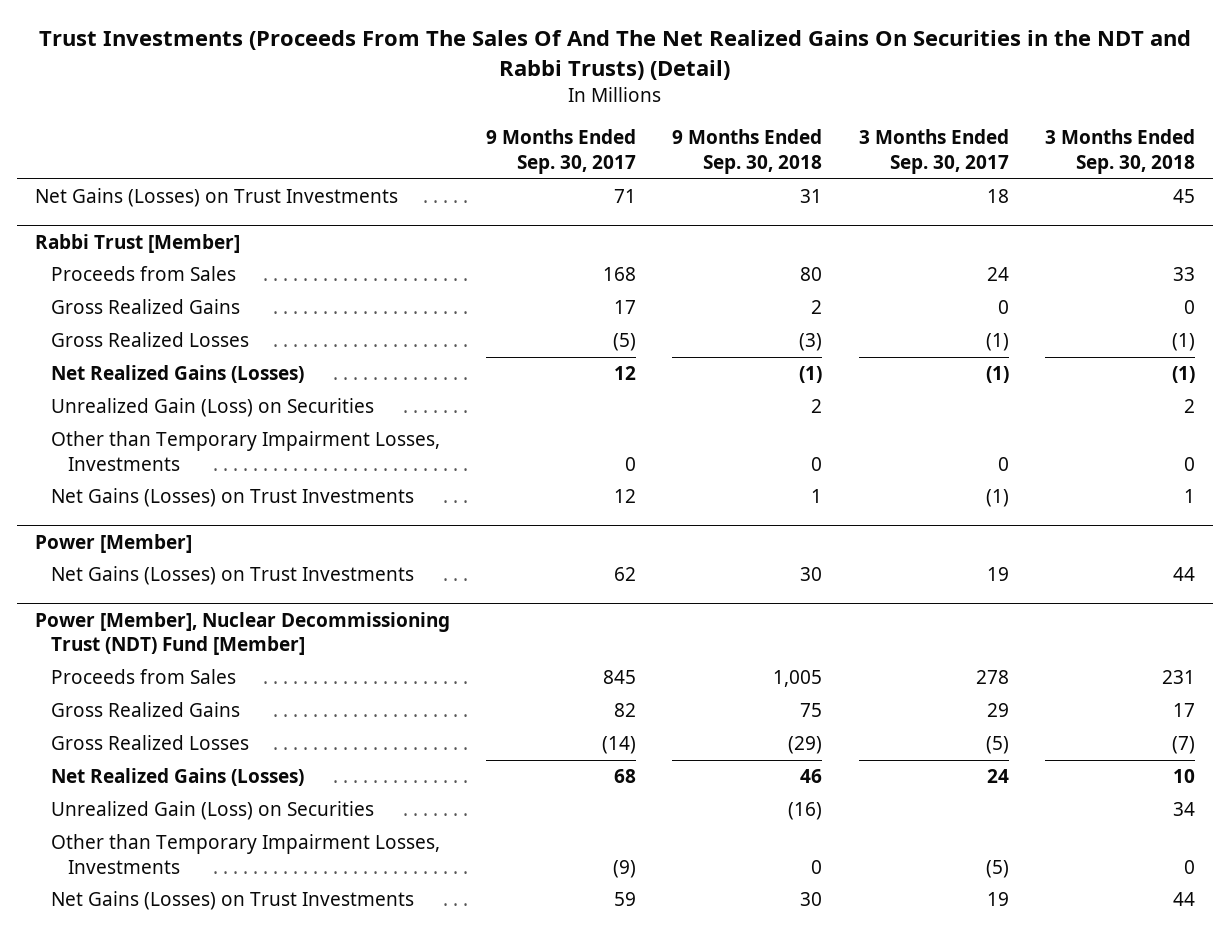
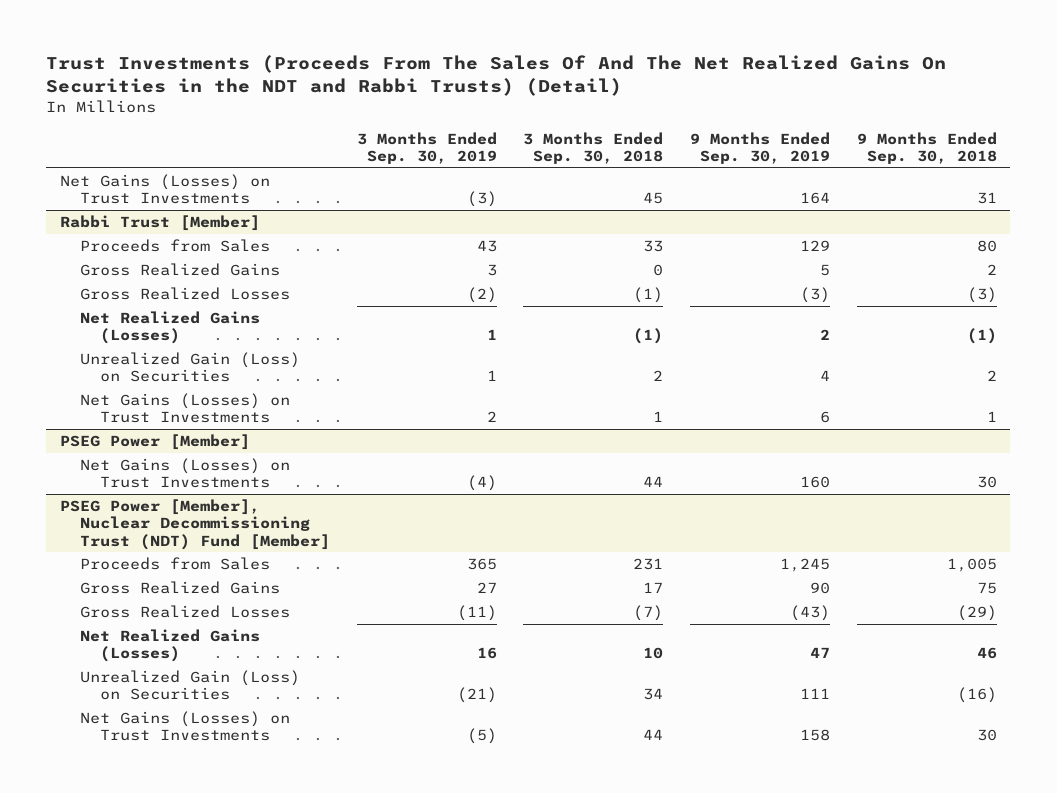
- | 9 Months Ended Sep. 30, 2017 | 9 Months Ended Sep. 30, 2018 | 3 Months Ended Sep. 30, 2017 | 3 Months Ended Sep. 30, 2018
+ | 3 Months Ended Sep. 30, 2019 | 3 Months Ended Sep. 30, 2018 | 9 Months Ended Sep. 30, 2019 | 9 Months Ended Sep. 30, 2018
@ Rabbi Trust [Member]
- Other than Temporary Impairment Losses, Investments | 0 | 0 | 0 | 0
- Power [Member]
+ PSEG Power [Member]
- Power [Member], Nuclear Decommissioning Trust (NDT) Fund [Member]
+ PSEG Power [Member], Nuclear Decommissioning Trust (NDT) Fund [Member]
- Other than Temporary Impairment Losses, Investments | (9) | 0 | (5) | 0

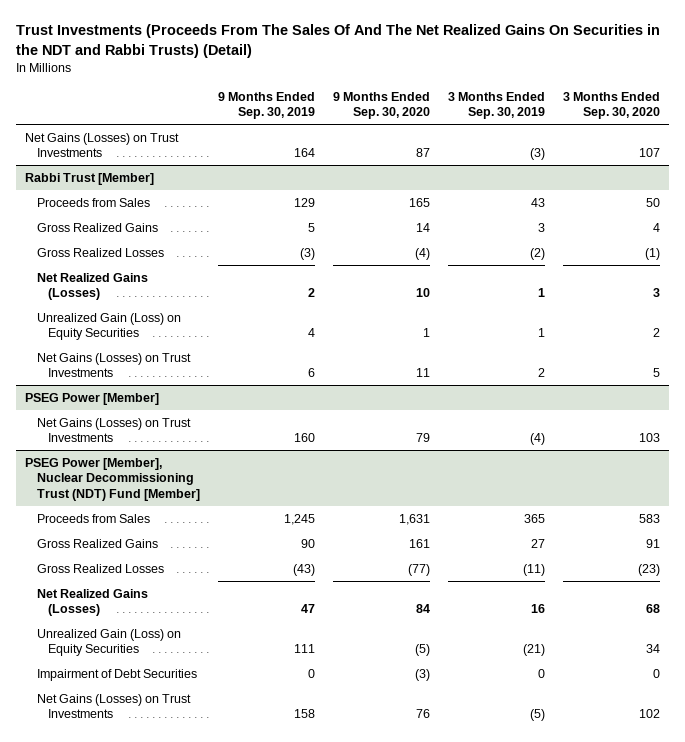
- | 3 Months Ended Sep. 30, 2019 | 3 Months Ended Sep. 30, 2018 | 9 Months Ended Sep. 30, 2019 | 9 Months Ended Sep. 30, 2018
+ | 9 Months Ended Sep. 30, 2019 | 9 Months Ended Sep. 30, 2020 | 3 Months Ended Sep. 30, 2019 | 3 Months Ended Sep. 30, 2020
@ Rabbi Trust [Member]
- Unrealized Gain (Loss) on Securities | 1 | 2 | 4 | 2
+ Unrealized Gain (Loss) on Equity Securities | 4 | 1 | 1 | 2
@ PSEG Power [Member], Nuclear Decommissioning Trust (NDT) Fund [Member]
- Unrealized Gain (Loss) on Securities | (21) | 34 | 111 | (16)
+ Unrealized Gain (Loss) on Equity Securities | 111 | (5) | (21) | 34
+ Impairment of Debt Securities | 0 | (3) | 0 | 0

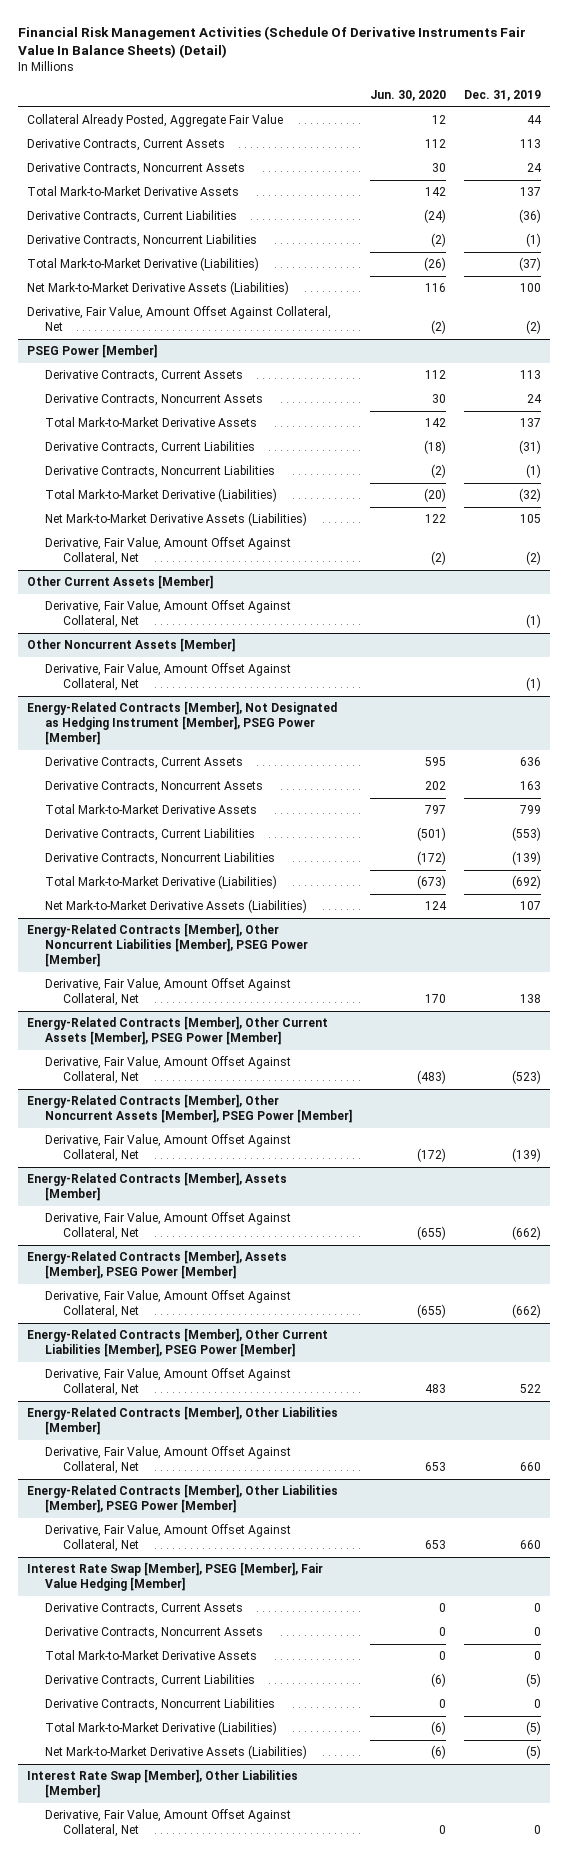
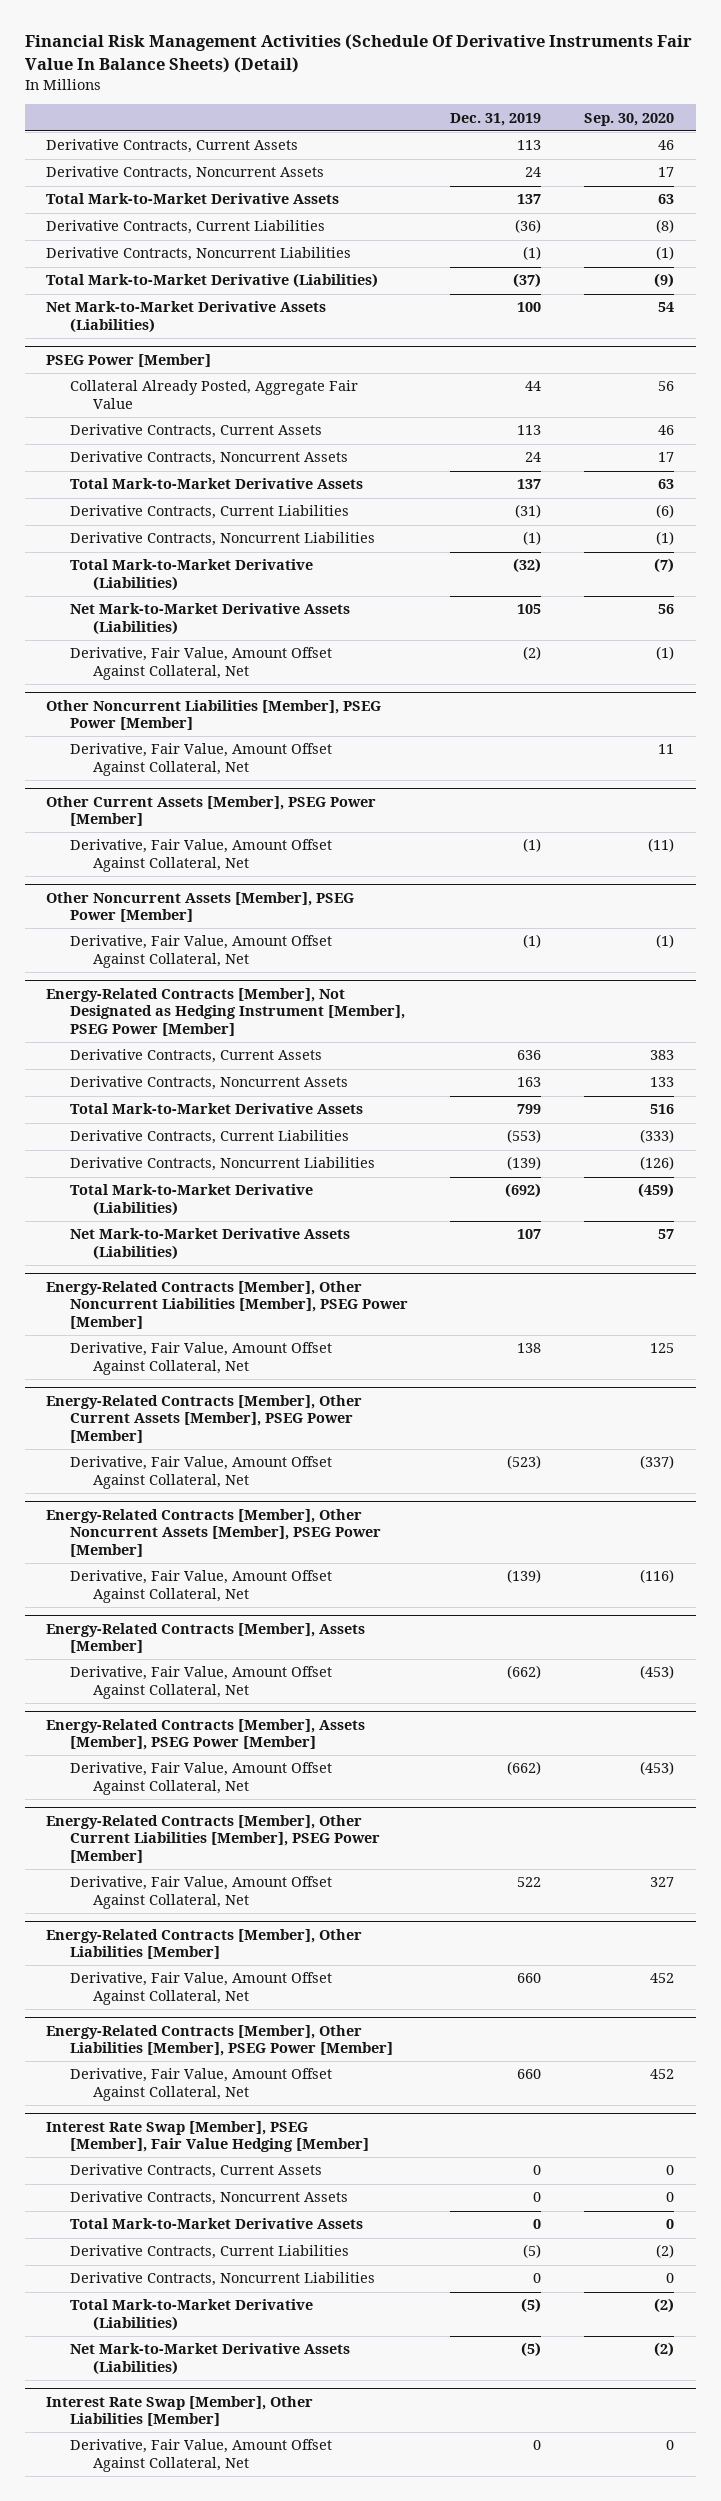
- | Jun. 30, 2020 | Dec. 31, 2019
+ | Dec. 31, 2019 | Sep. 30, 2020
- Collateral Already Posted, Aggregate Fair Value | 12 | 44
- Derivative, Fair Value, Amount Offset Against Collateral, Net | (2) | (2)
@ PSEG Power [Member]
+ Collateral Already Posted, Aggregate Fair Value | 44 | 56
- Other Current Assets [Member]
+ Other Noncurrent Liabilities [Member], PSEG Power [Member]
+ Derivative, Fair Value, Amount Offset Against Collateral, Net | | 11
+ Other Current Assets [Member], PSEG Power [Member]
- Other Noncurrent Assets [Member]
+ Other Noncurrent Assets [Member], PSEG Power [Member]

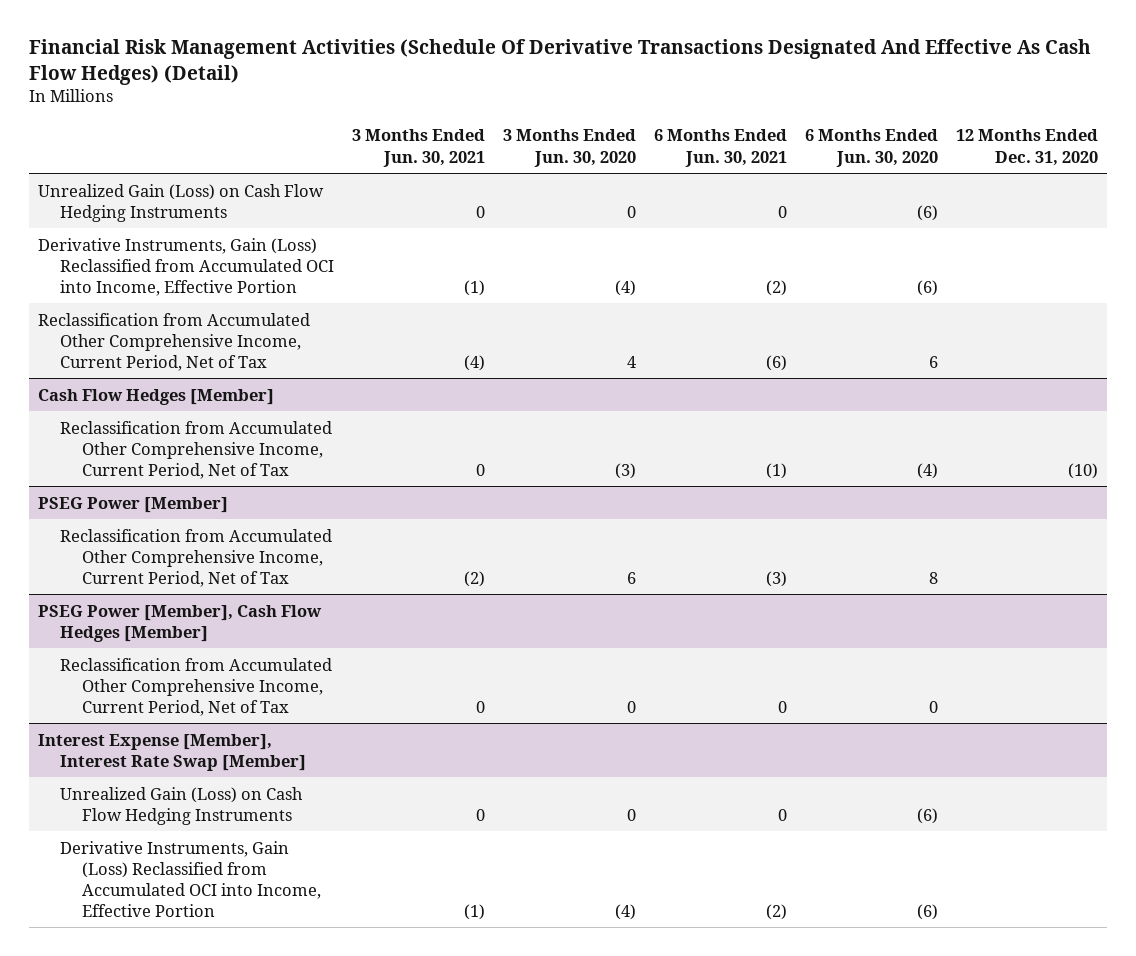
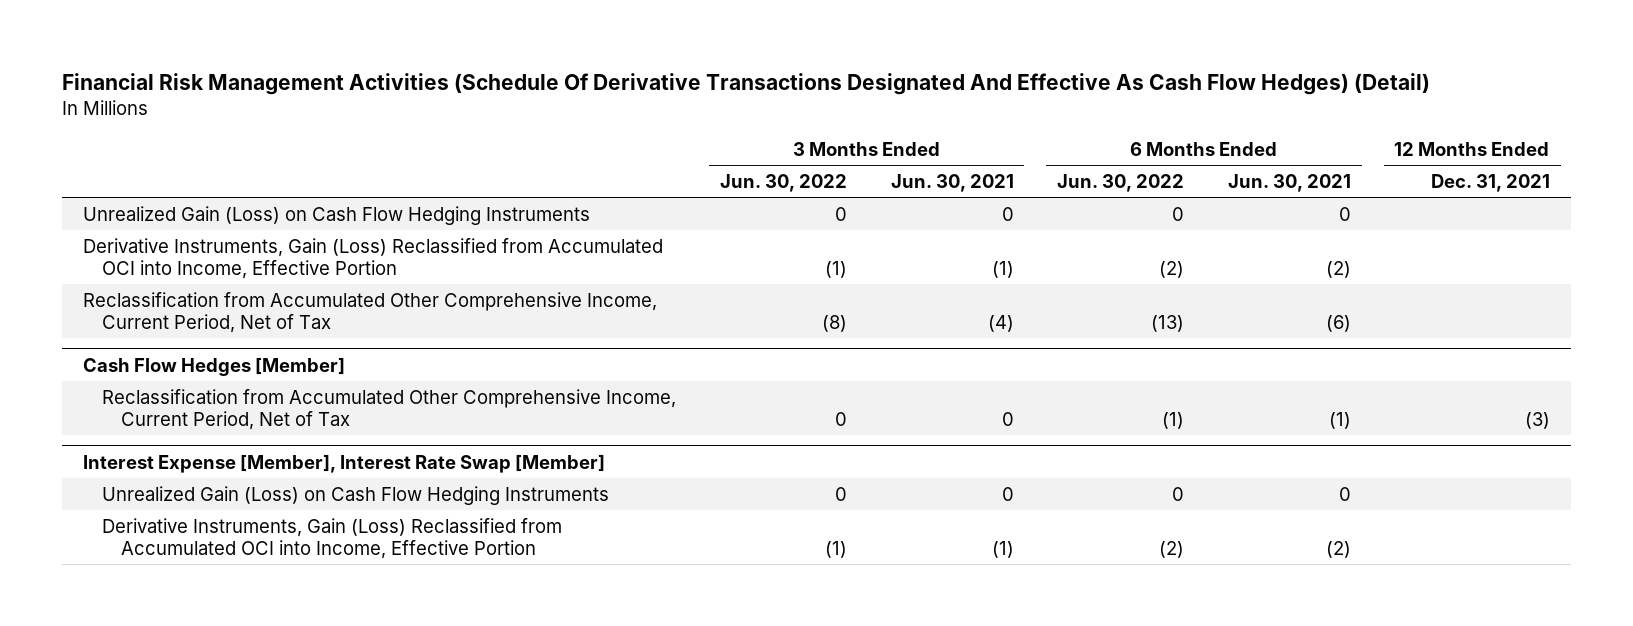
- | 3 Months Ended Jun. 30, 2021 | 3 Months Ended Jun. 30, 2020 | 6 Months Ended Jun. 30, 2021 | 6 Months Ended Jun. 30, 2020 | 12 Months Ended Dec. 31, 2020
+ | 3 Months Ended Jun. 30, 2022 | 3 Months Ended Jun. 30, 2021 | 6 Months Ended Jun. 30, 2022 | 6 Months Ended Jun. 30, 2021 | 12 Months Ended Dec. 31, 2021
- PSEG Power [Member]
- Reclassification from Accumulated Other Comprehensive Income, Current Period, Net of Tax | (2) | 6 | (3) | 8 |
- PSEG Power [Member], Cash Flow Hedges [Member]
- Reclassification from Accumulated Other Comprehensive Income, Current Period, Net of Tax | 0 | 0 | 0 | 0 |

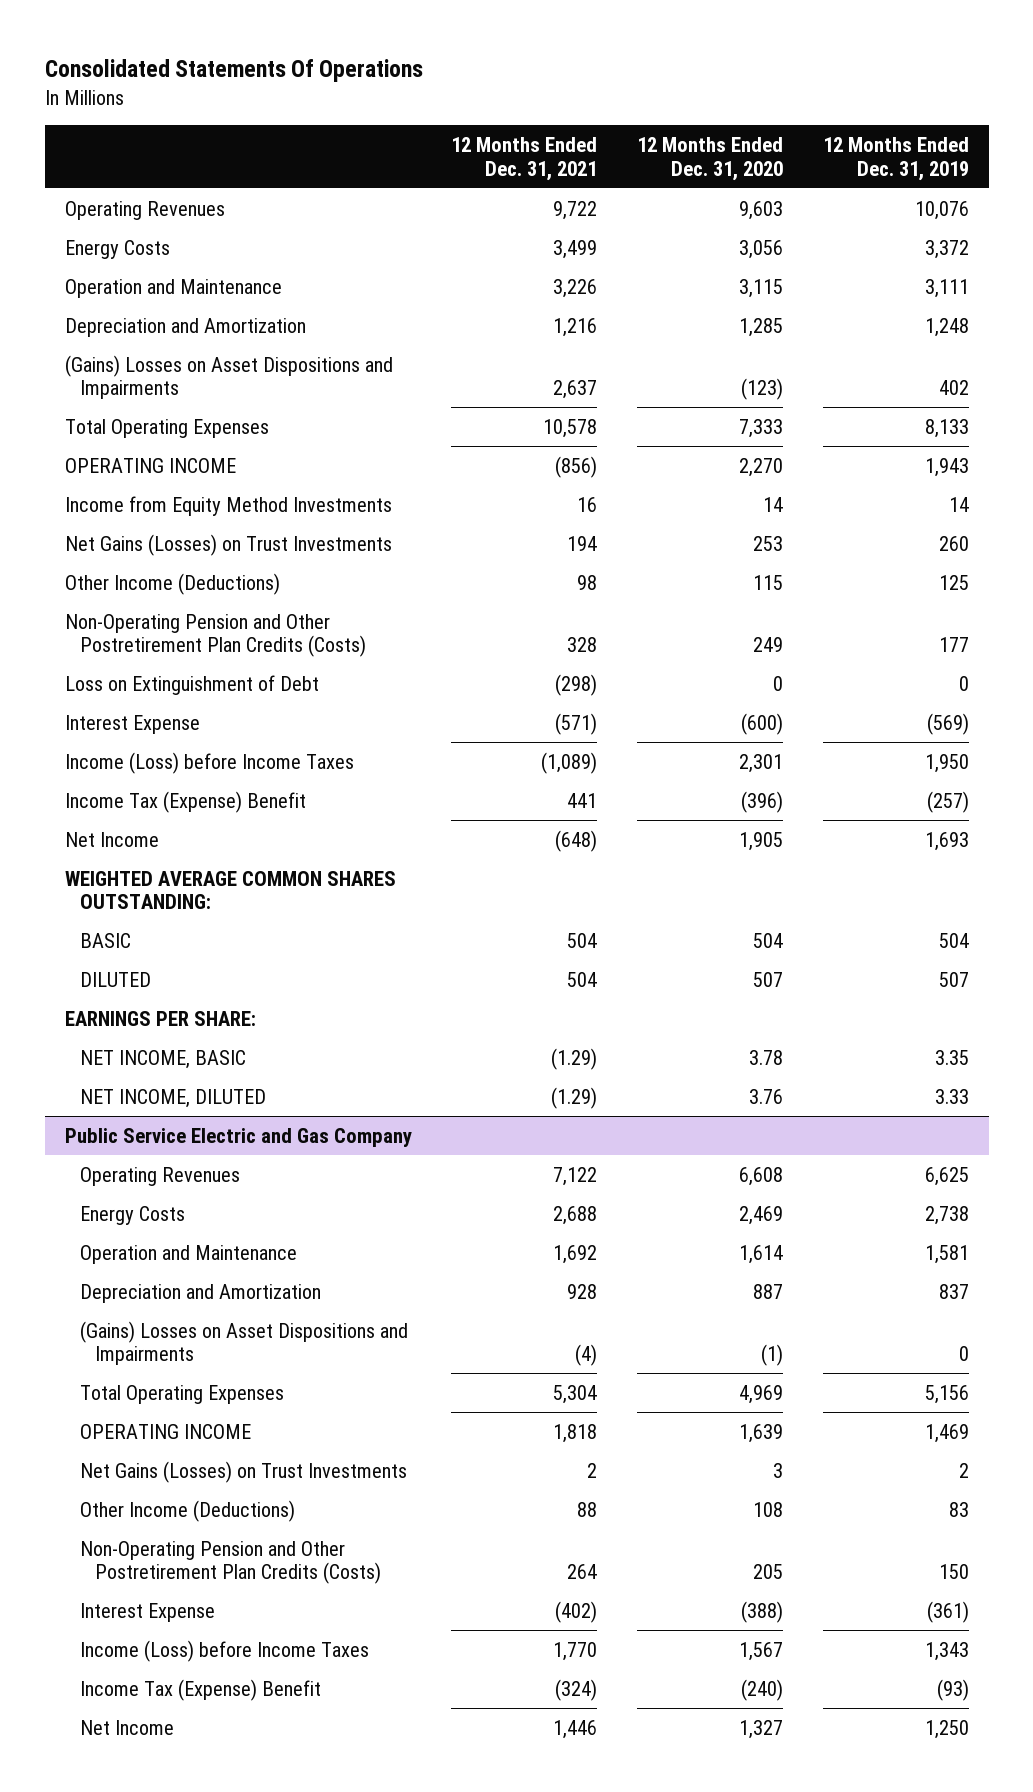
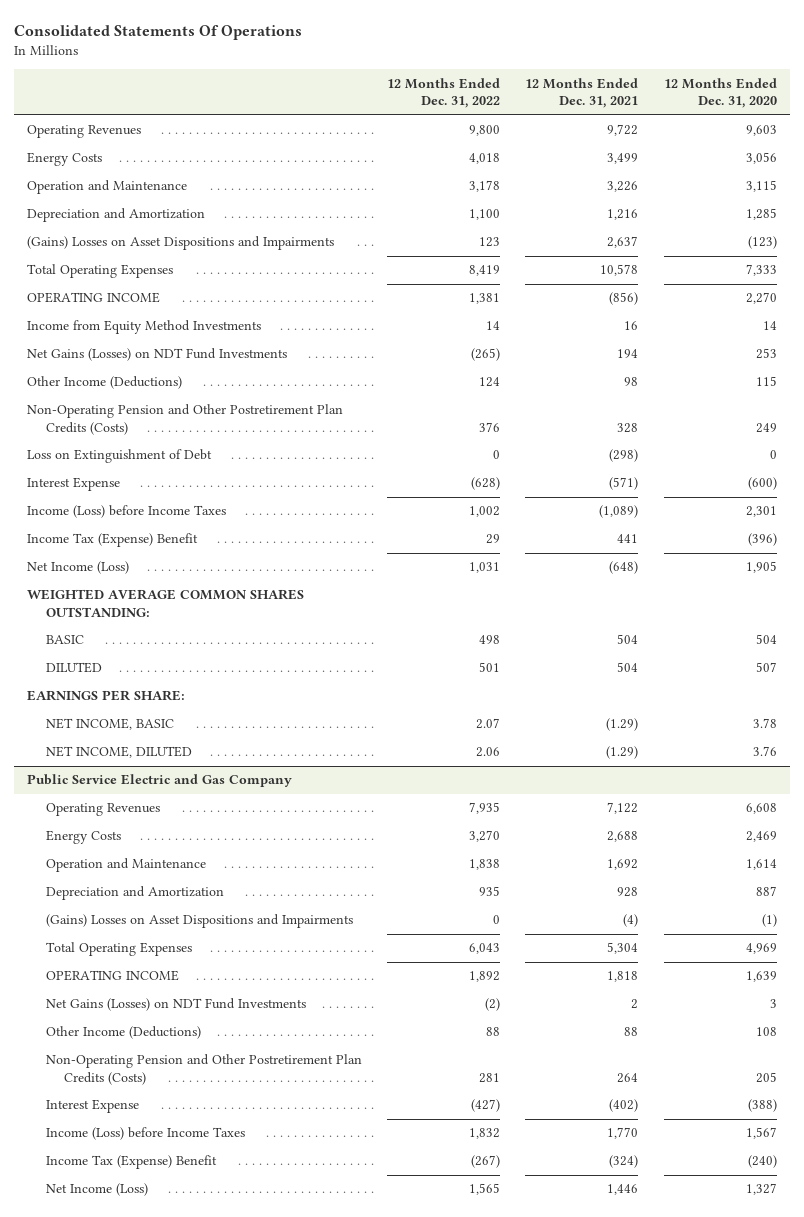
- | 12 Months Ended Dec. 31, 2021 | 12 Months Ended Dec. 31, 2020 | 12 Months Ended Dec. 31, 2019
+ | 12 Months Ended Dec. 31, 2022 | 12 Months Ended Dec. 31, 2021 | 12 Months Ended Dec. 31, 2020
- Net Gains (Losses) on Trust Investments | 194 | 253 | 260
+ Net Gains (Losses) on NDT Fund Investments | (265) | 194 | 253
- Net Income | (648) | 1,905 | 1,693
+ Net Income (Loss) | 1,031 | (648) | 1,905
@ Public Service Electric and Gas Company
- Net Gains (Losses) on Trust Investments | 2 | 3 | 2
+ Net Gains (Losses) on NDT Fund Investments | (2) | 2 | 3
- Net Income | 1,446 | 1,327 | 1,250
+ Net Income (Loss) | 1,565 | 1,446 | 1,327

